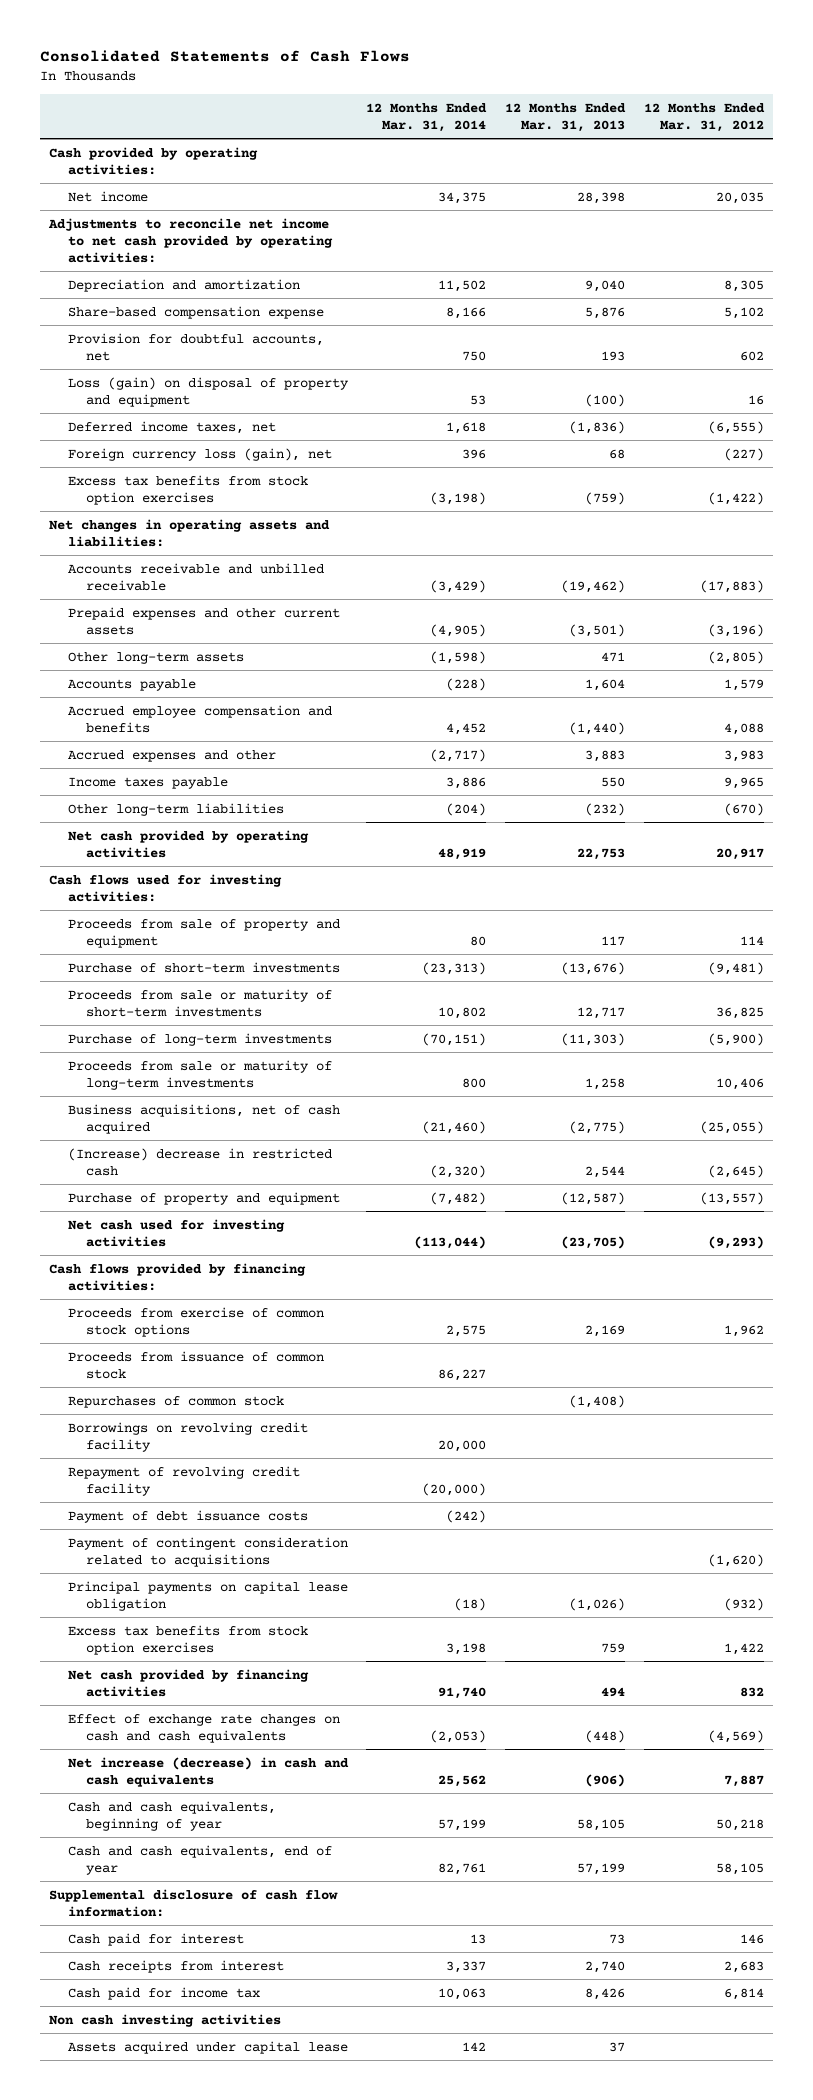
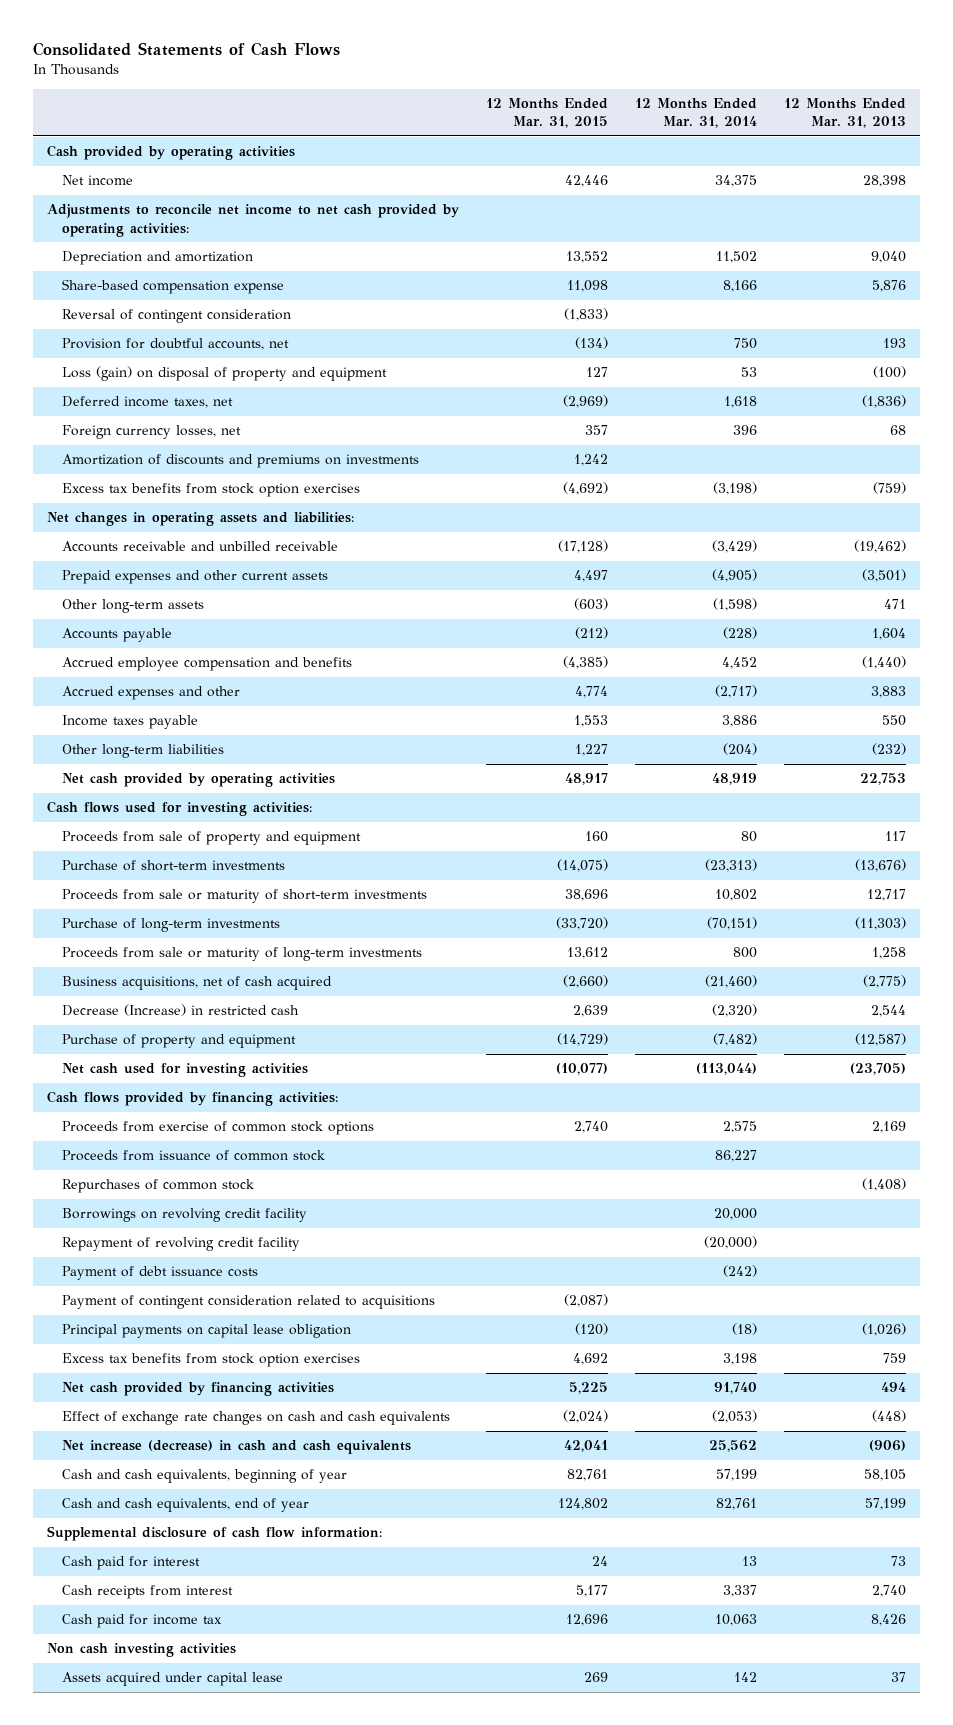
- | 12 Months Ended Mar. 31, 2014 | 12 Months Ended Mar. 31, 2013 | 12 Months Ended Mar. 31, 2012
+ | 12 Months Ended Mar. 31, 2015 | 12 Months Ended Mar. 31, 2014 | 12 Months Ended Mar. 31, 2013
- Cash provided by operating activities:
+ Cash provided by operating activities
+ Reversal of contingent consideration | (1,833) | |
- Foreign currency loss (gain), net | 396 | 68 | (227)
+ Foreign currency losses, net | 357 | 396 | 68
+ Amortization of discounts and premiums on investments | 1,242 | |
- (Increase) decrease in restricted cash | (2,320) | 2,544 | (2,645)
+ Decrease (Increase) in restricted cash | 2,639 | (2,320) | 2,544

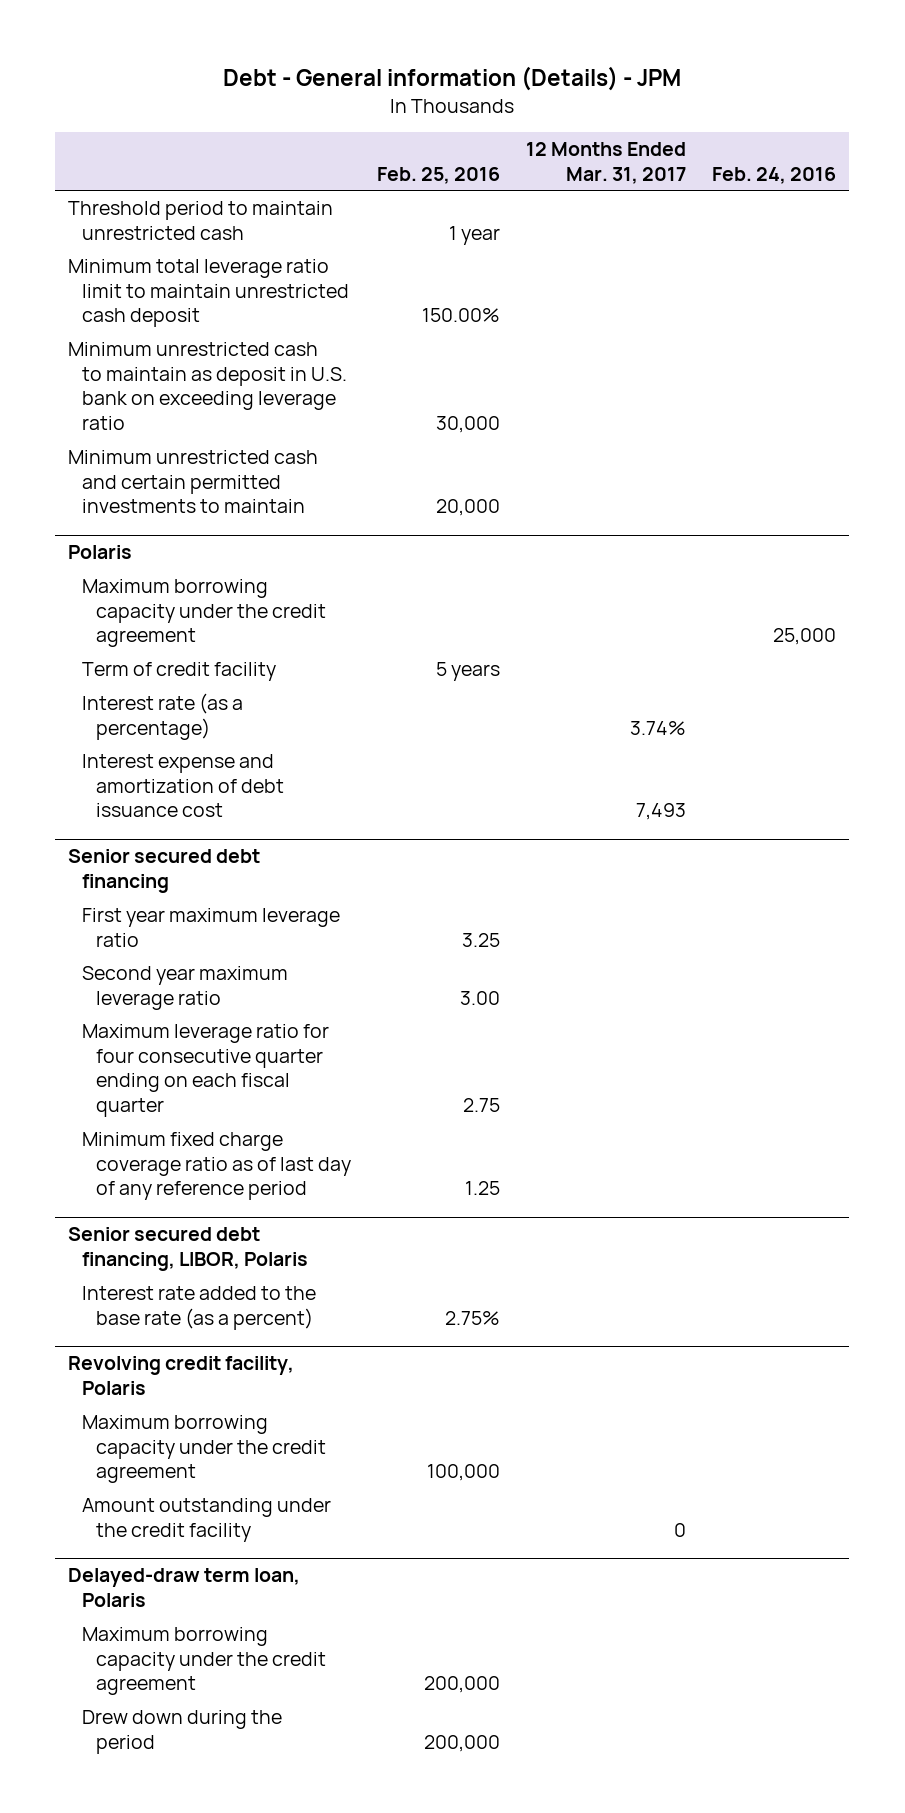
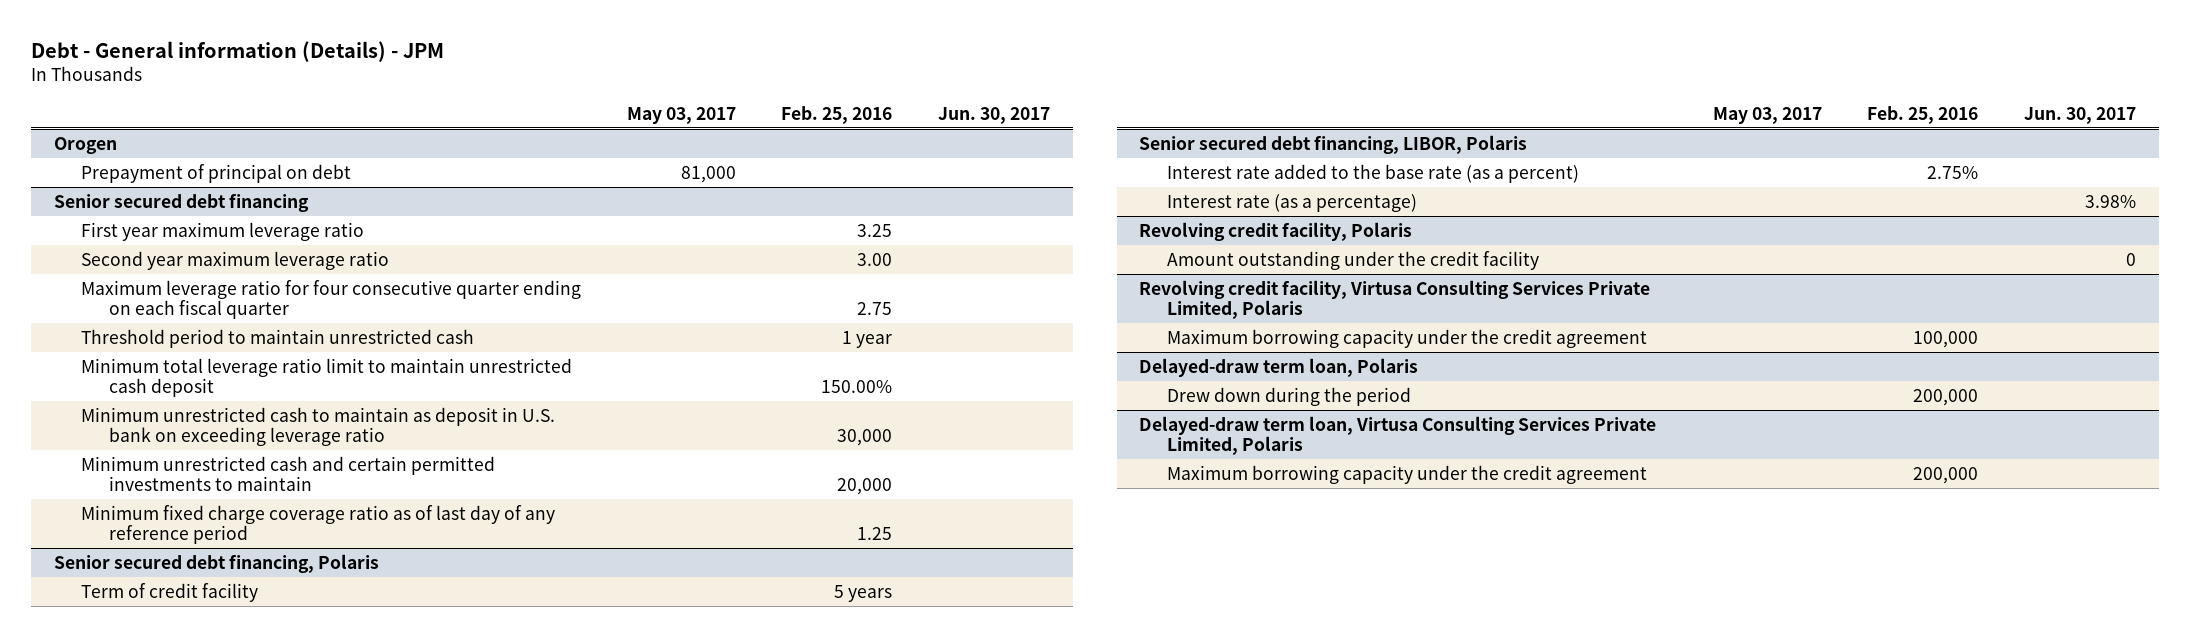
- | Feb. 25, 2016 | 12 Months Ended Mar. 31, 2017 | Feb. 24, 2016
+ | May 03, 2017 | Feb. 25, 2016 | Jun. 30, 2017
- Threshold period to maintain unrestricted cash | 1 year | |
- Minimum total leverage ratio limit to maintain unrestricted cash deposit | 150.00% | |
- Minimum unrestricted cash to maintain as deposit in U.S. bank on exceeding leverage ratio | 30,000 | |
- Minimum unrestricted cash and certain permitted investments to maintain | 20,000 | |
- Polaris
- Maximum borrowing capacity under the credit agreement | | | 25,000
- Term of credit facility | 5 years | |
- Interest rate (as a percentage) | | 3.74% |
- Interest expense and amortization of debt issuance cost | | 7,493 |
+ Orogen
+ Prepayment of principal on debt | 81,000 | |
@ Senior secured debt financing
+ Threshold period to maintain unrestricted cash | | 1 year |
+ Minimum total leverage ratio limit to maintain unrestricted cash deposit | | 150.00% |
+ Minimum unrestricted cash to maintain as deposit in U.S. bank on exceeding leverage ratio | | 30,000 |
+ Minimum unrestricted cash and certain permitted investments to maintain | | 20,000 |
+ Senior secured debt financing, Polaris
+ Term of credit facility | | 5 years |
@ Senior secured debt financing, LIBOR, Polaris
+ Interest rate (as a percentage) | | | 3.98%
@ Revolving credit facility, Polaris
- Maximum borrowing capacity under the credit agreement | 100,000 | |
+ Revolving credit facility, Virtusa Consulting Services Private Limited, Polaris
+ Maximum borrowing capacity under the credit agreement | | 100,000 |
@ Delayed-draw term loan, Polaris
- Maximum borrowing capacity under the credit agreement | 200,000 | |
+ Delayed-draw term loan, Virtusa Consulting Services Private Limited, Polaris
+ Maximum borrowing capacity under the credit agreement | | 200,000 |

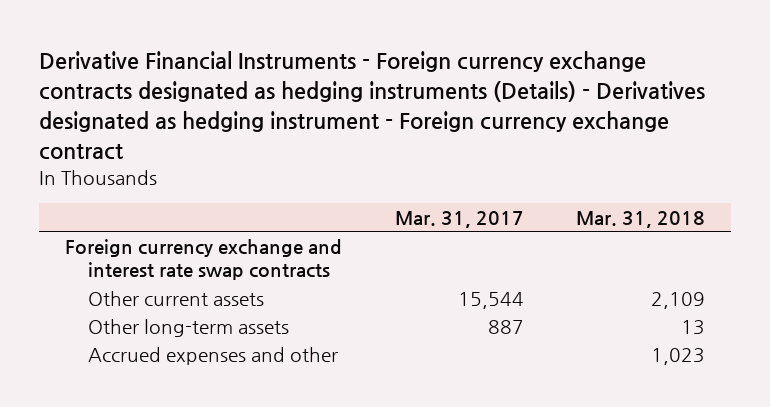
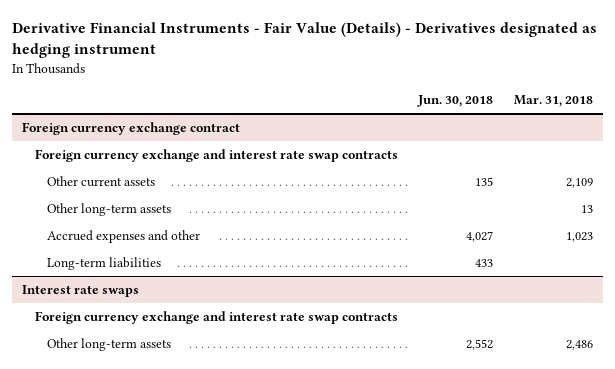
- Derivative Financial Instruments - Foreign currency exchange contracts designated as hedging instruments (Details) - Derivatives designated as hedging instrument - Foreign currency exchange contract
+ Derivative Financial Instruments - Fair Value (Details) - Derivatives designated as hedging instrument
- | Mar. 31, 2017 | Mar. 31, 2018
+ | Jun. 30, 2018 | Mar. 31, 2018
+ Foreign currency exchange contract
+ Long-term liabilities | 433 |
+ Interest rate swaps
+ Foreign currency exchange and interest rate swap contracts
+ Other long-term assets | 2,552 | 2,486

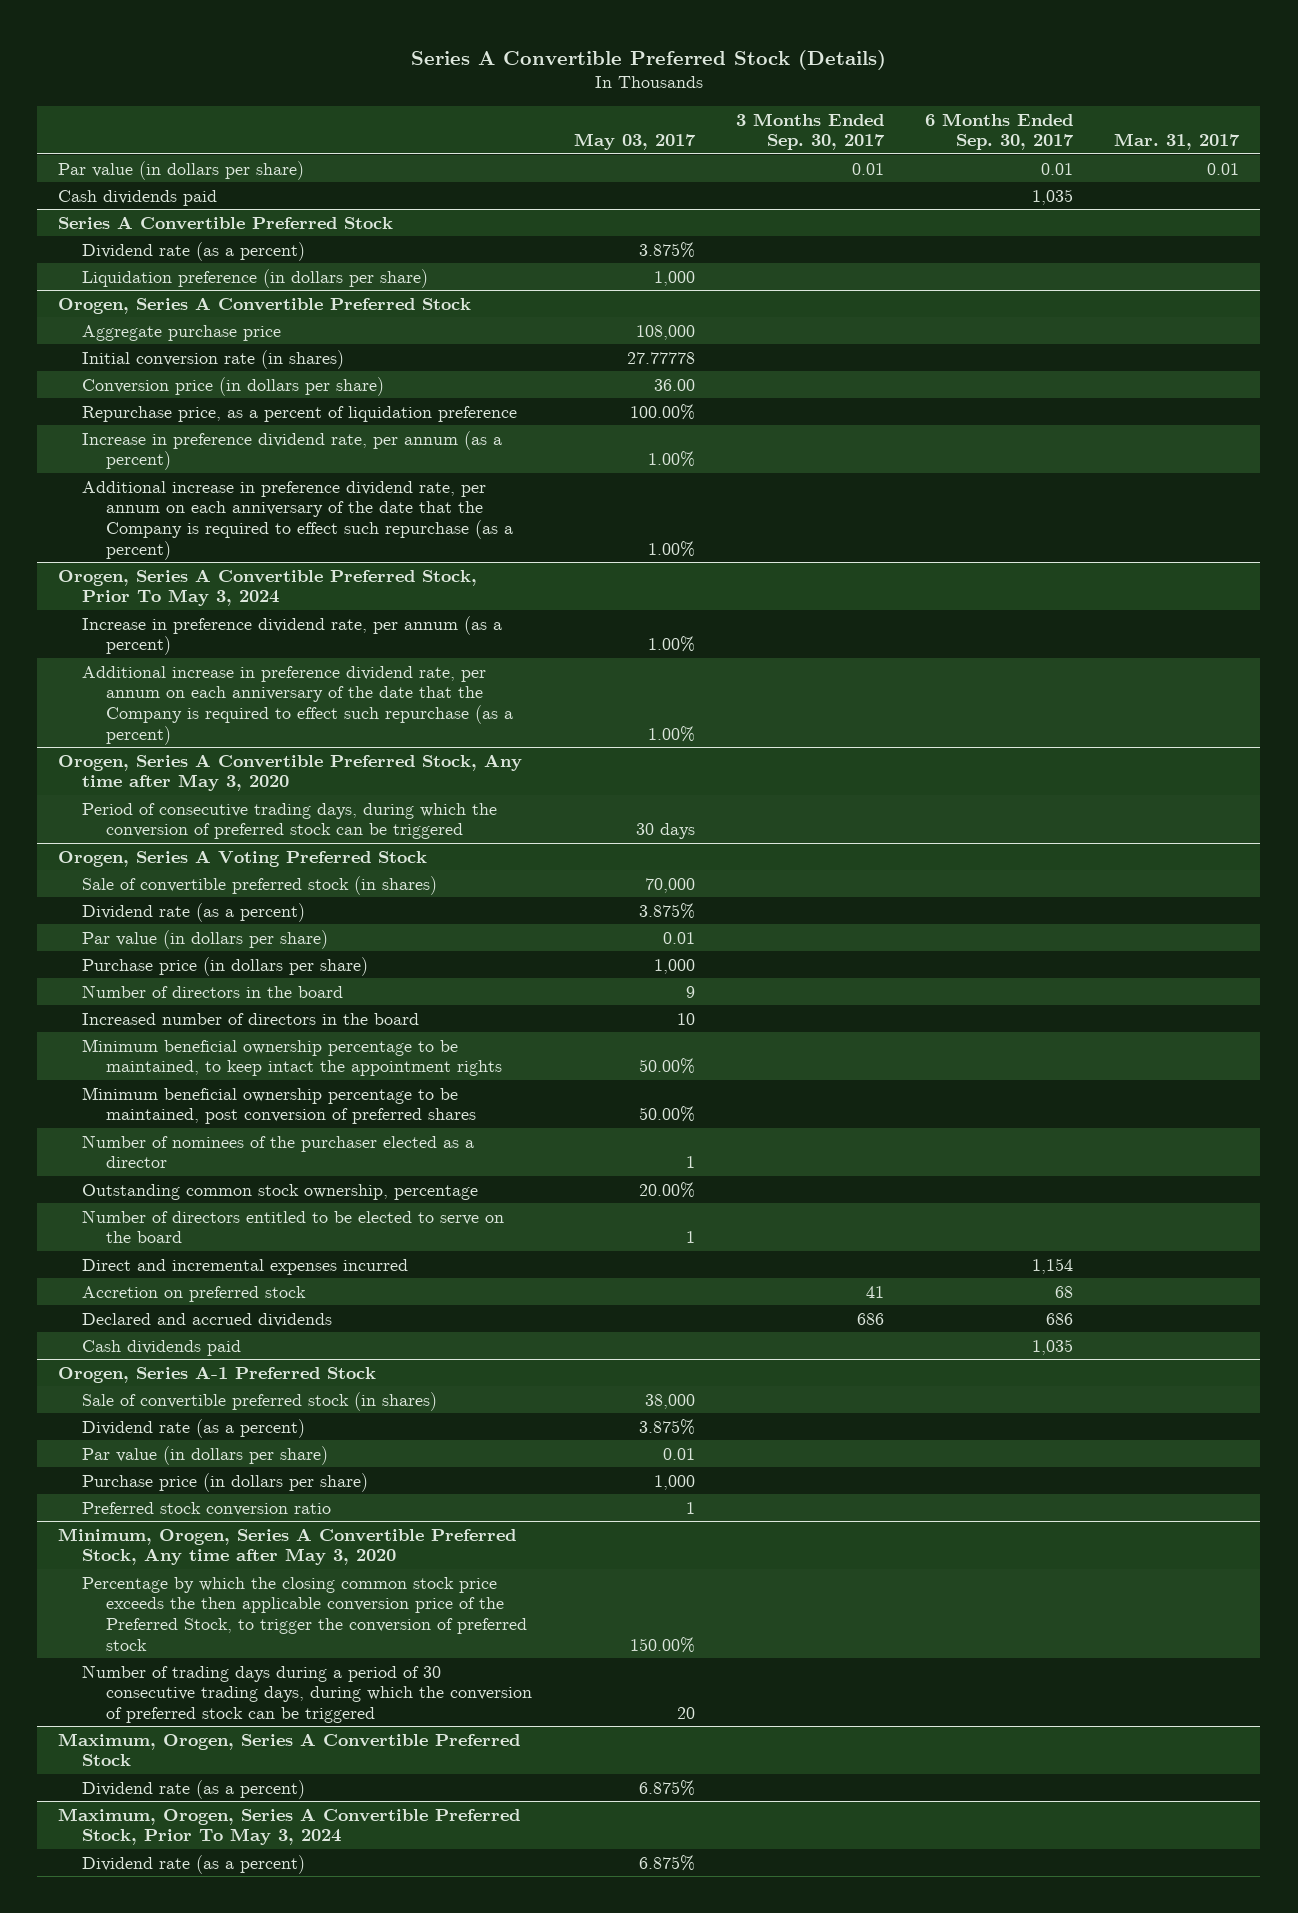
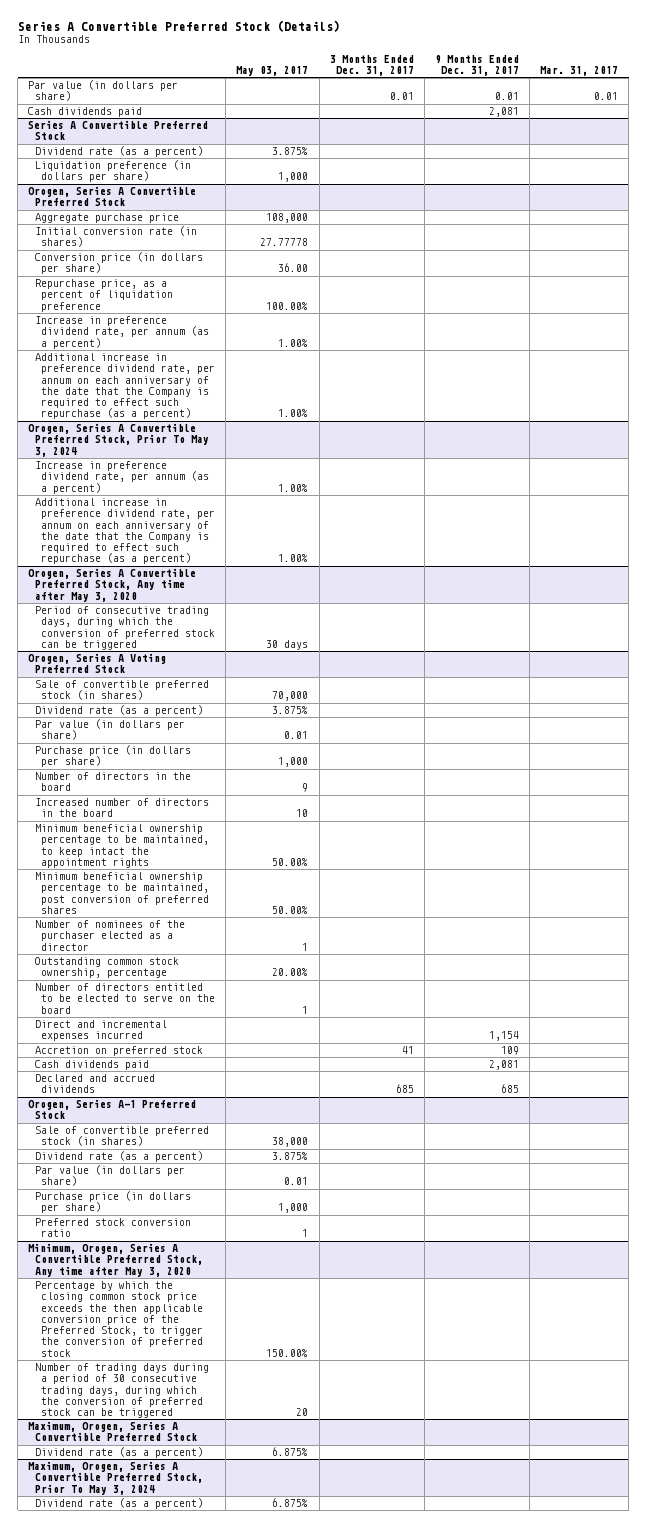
- | May 03, 2017 | 3 Months Ended Sep. 30, 2017 | 6 Months Ended Sep. 30, 2017 | Mar. 31, 2017
+ | May 03, 2017 | 3 Months Ended Dec. 31, 2017 | 9 Months Ended Dec. 31, 2017 | Mar. 31, 2017
@ Orogen, Series A Voting Preferred Stock
moved down: Declared and accrued dividends | | 685 | 685 |

